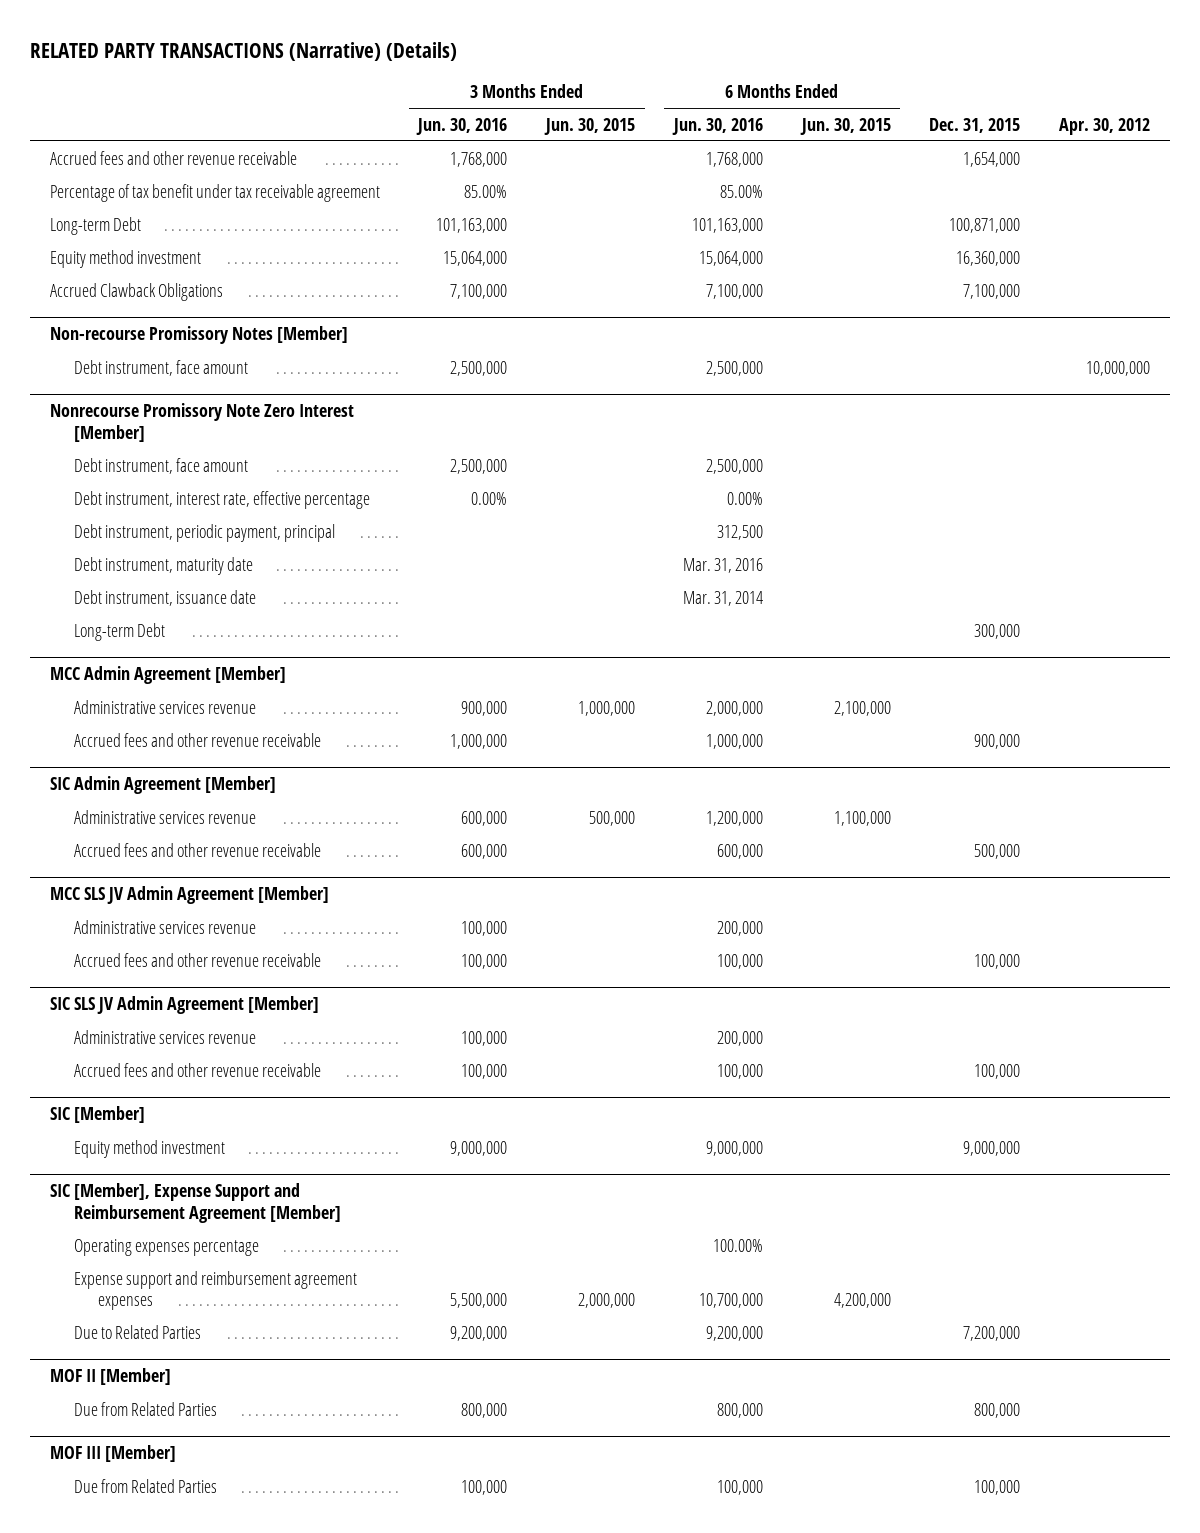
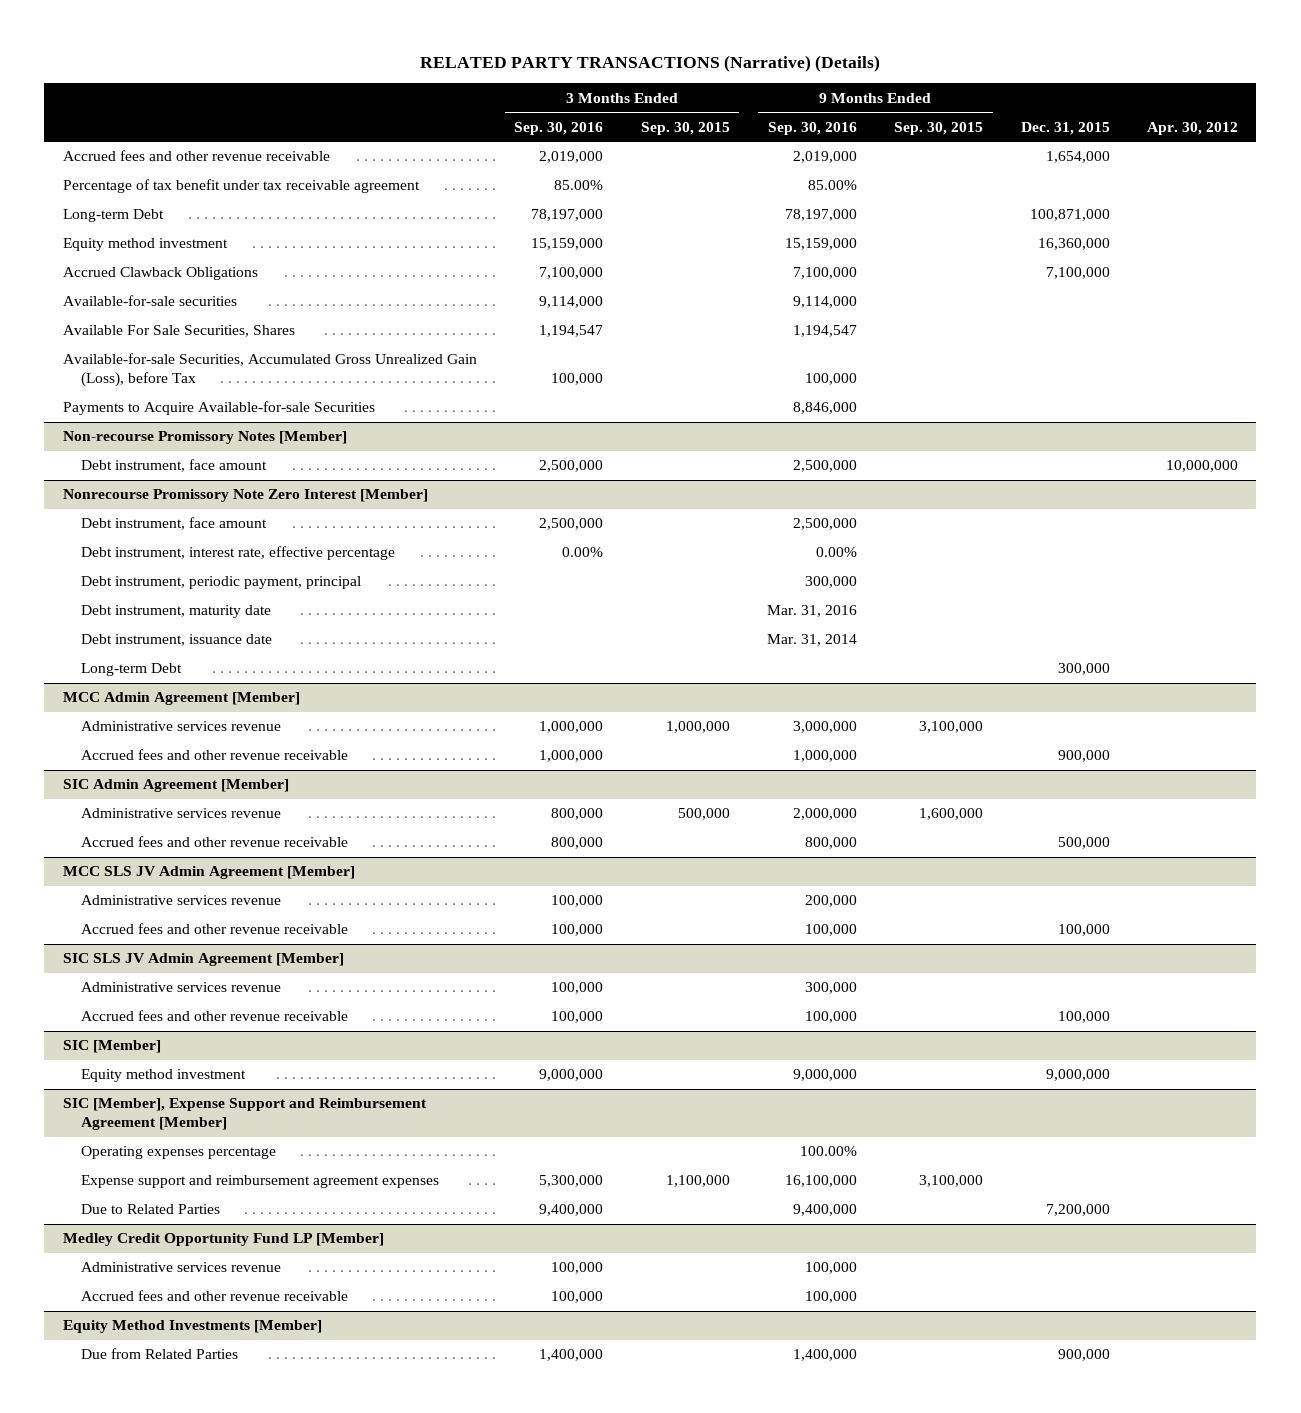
- | 3 Months Ended Jun. 30, 2016 | 3 Months Ended Jun. 30, 2015 | 6 Months Ended Jun. 30, 2016 | 6 Months Ended Jun. 30, 2015 | Dec. 31, 2015 | Apr. 30, 2012
+ | 3 Months Ended Sep. 30, 2016 | 3 Months Ended Sep. 30, 2015 | 9 Months Ended Sep. 30, 2016 | 9 Months Ended Sep. 30, 2015 | Dec. 31, 2015 | Apr. 30, 2012
+ Available-for-sale securities | 9,114,000 | | 9,114,000 | | |
+ Available For Sale Securities, Shares | 1,194,547 | | 1,194,547 | | |
+ Available-for-sale Securities, Accumulated Gross Unrealized Gain (Loss), before Tax | 100,000 | | 100,000 | | |
+ Payments to Acquire Available-for-sale Securities | | | 8,846,000 | | |
- MOF II [Member]
- Due from Related Parties | 800,000 | | 800,000 | | 800,000 |
- MOF III [Member]
- Due from Related Parties | 100,000 | | 100,000 | | 100,000 |
+ Medley Credit Opportunity Fund LP [Member]
+ Administrative services revenue | 100,000 | | 100,000 | | |
+ Accrued fees and other revenue receivable | 100,000 | | 100,000 | | |
+ Equity Method Investments [Member]
+ Due from Related Parties | 1,400,000 | | 1,400,000 | | 900,000 |

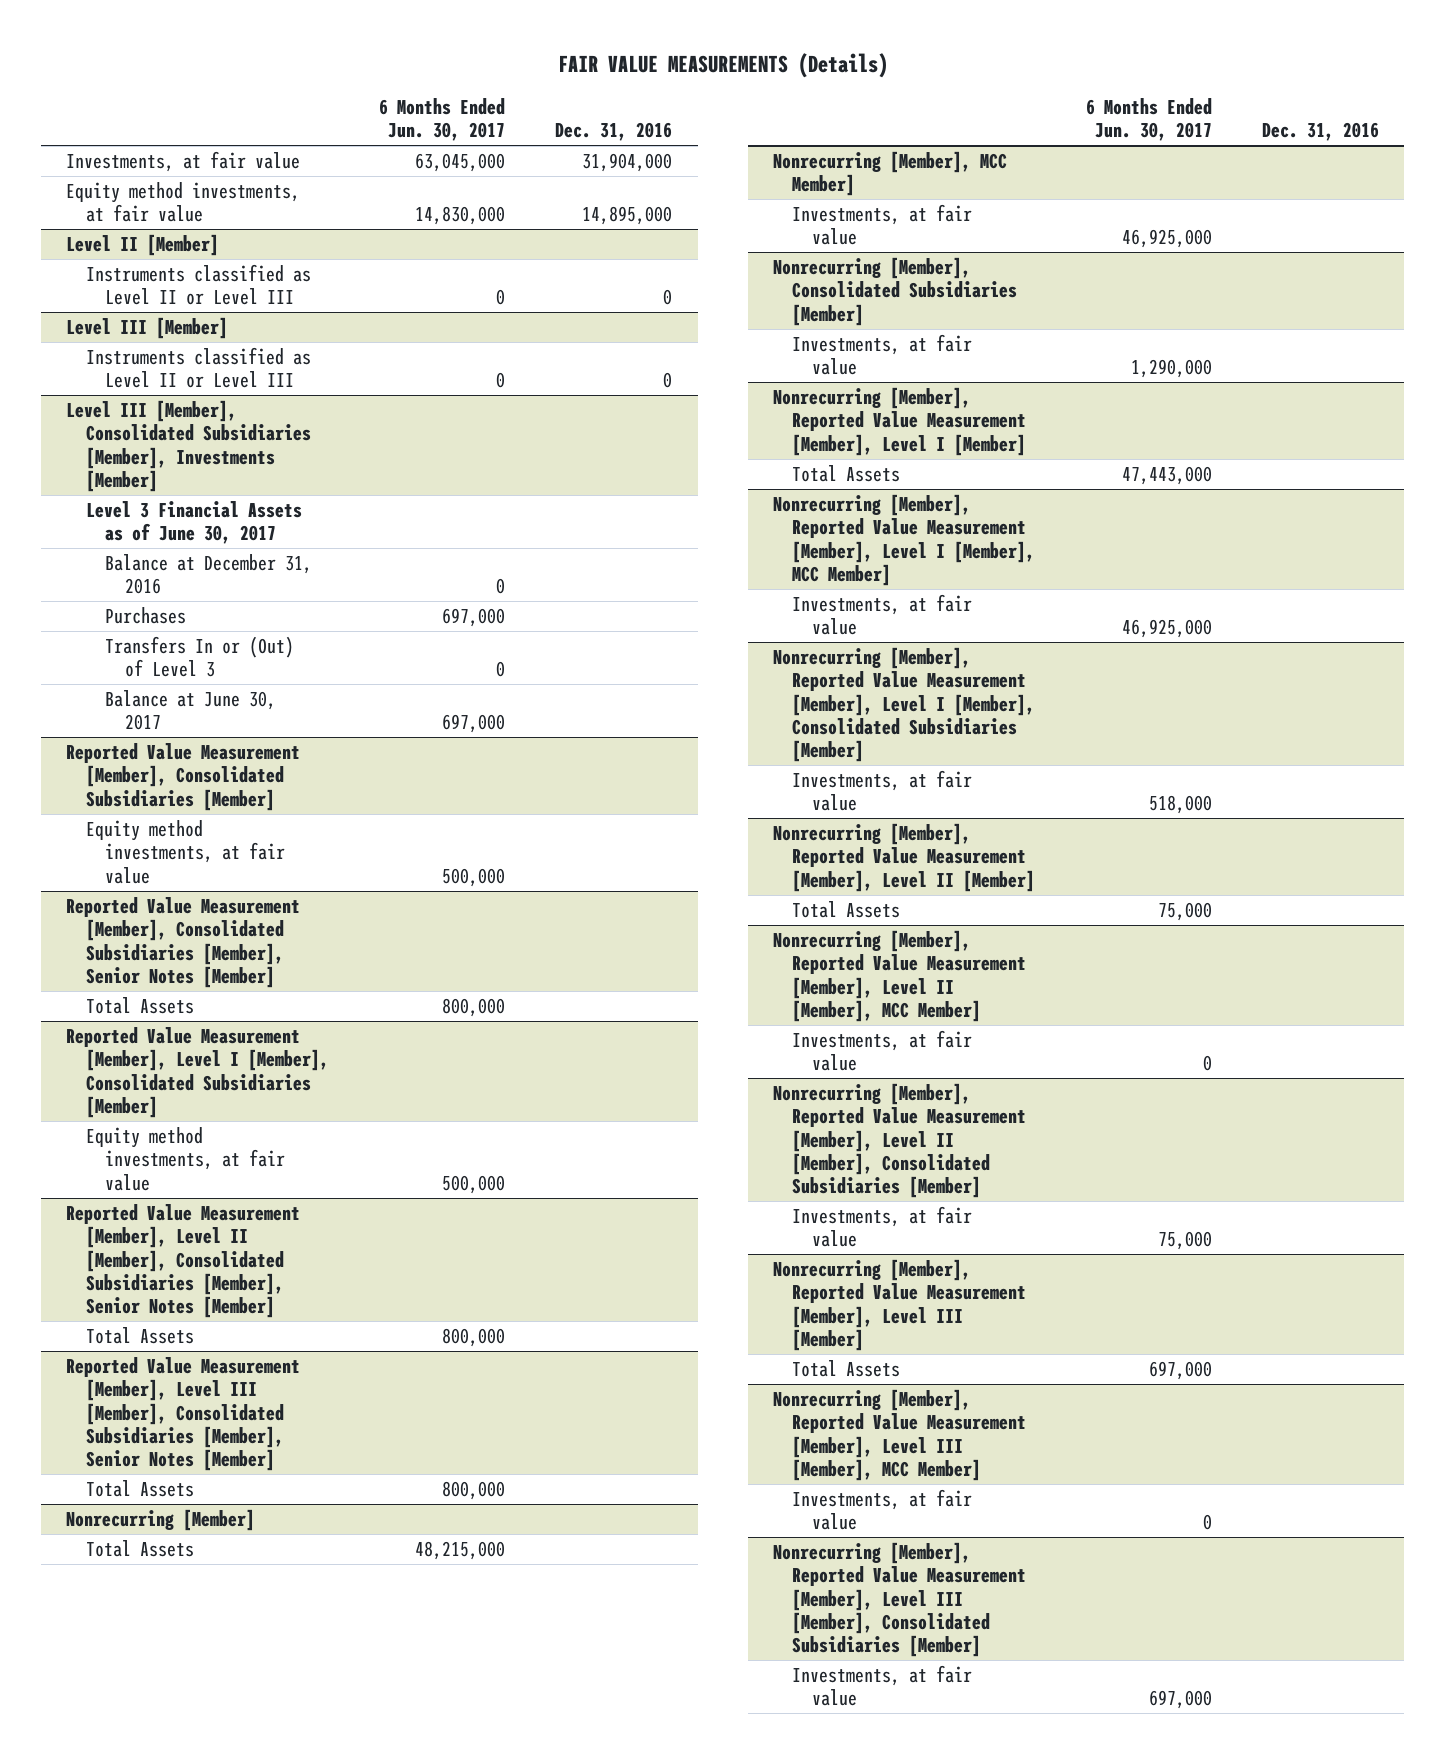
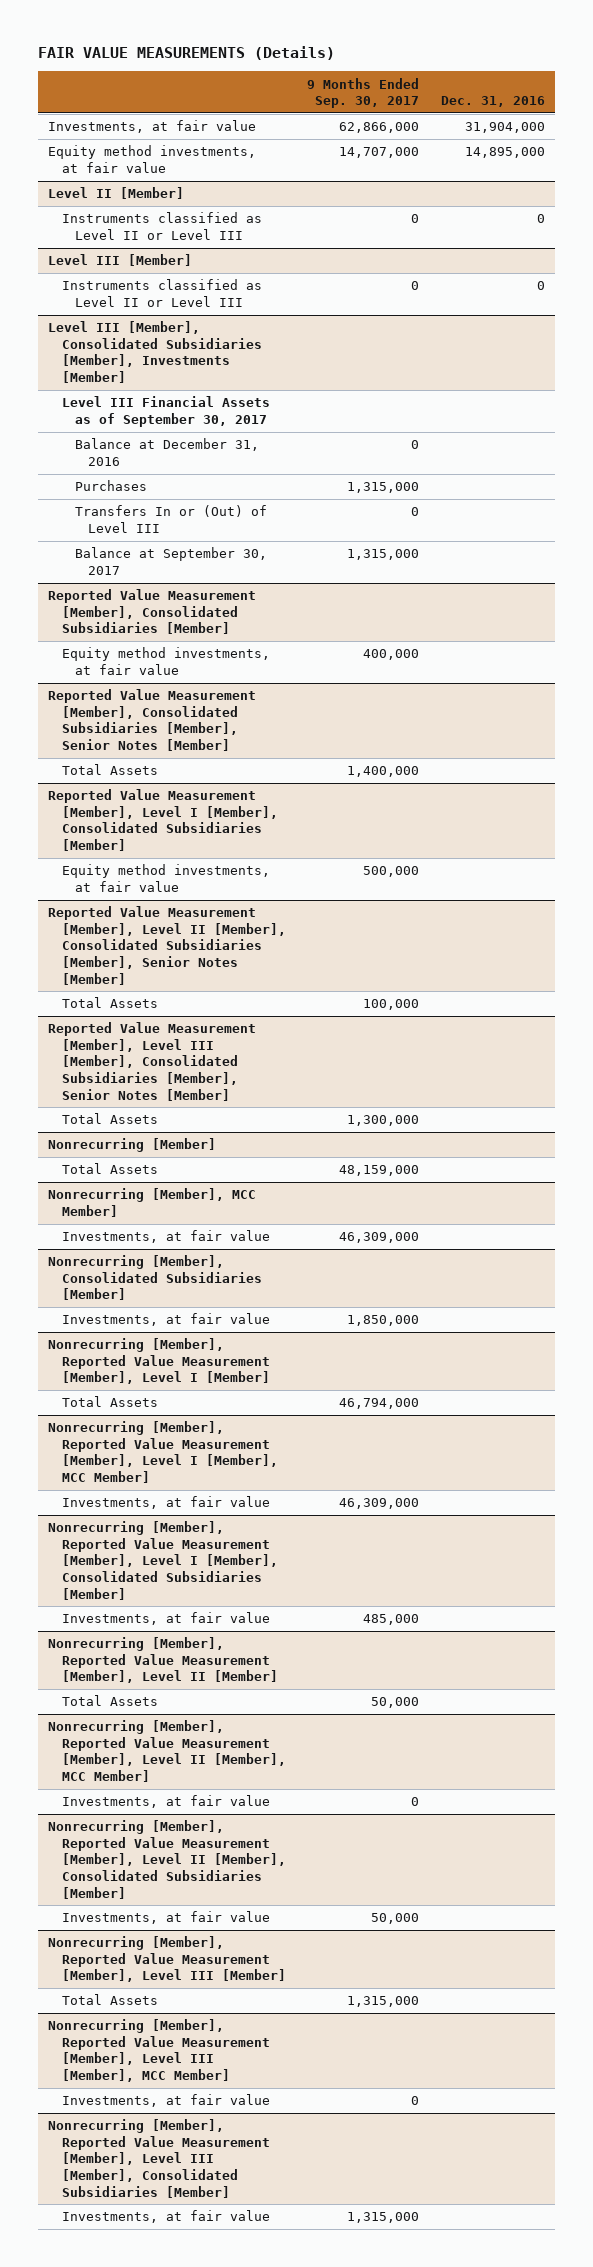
- | 6 Months Ended Jun. 30, 2017 | Dec. 31, 2016
+ | 9 Months Ended Sep. 30, 2017 | Dec. 31, 2016
@ Level III [Member], Consolidated Subsidiaries [Member], Investments [Member]
- Level 3 Financial Assets as of June 30, 2017
+ Level III Financial Assets as of September 30, 2017
- Transfers In or (Out) of Level 3 | 0 |
- Balance at June 30, 2017 | 697,000 |
+ Transfers In or (Out) of Level III | 0 |
+ Balance at September 30, 2017 | 1,315,000 |

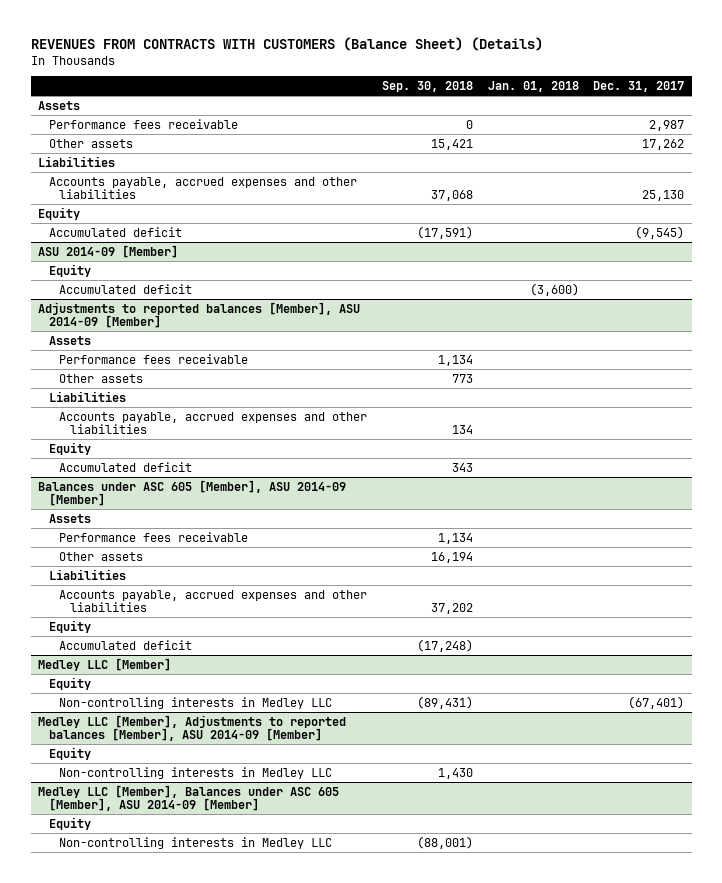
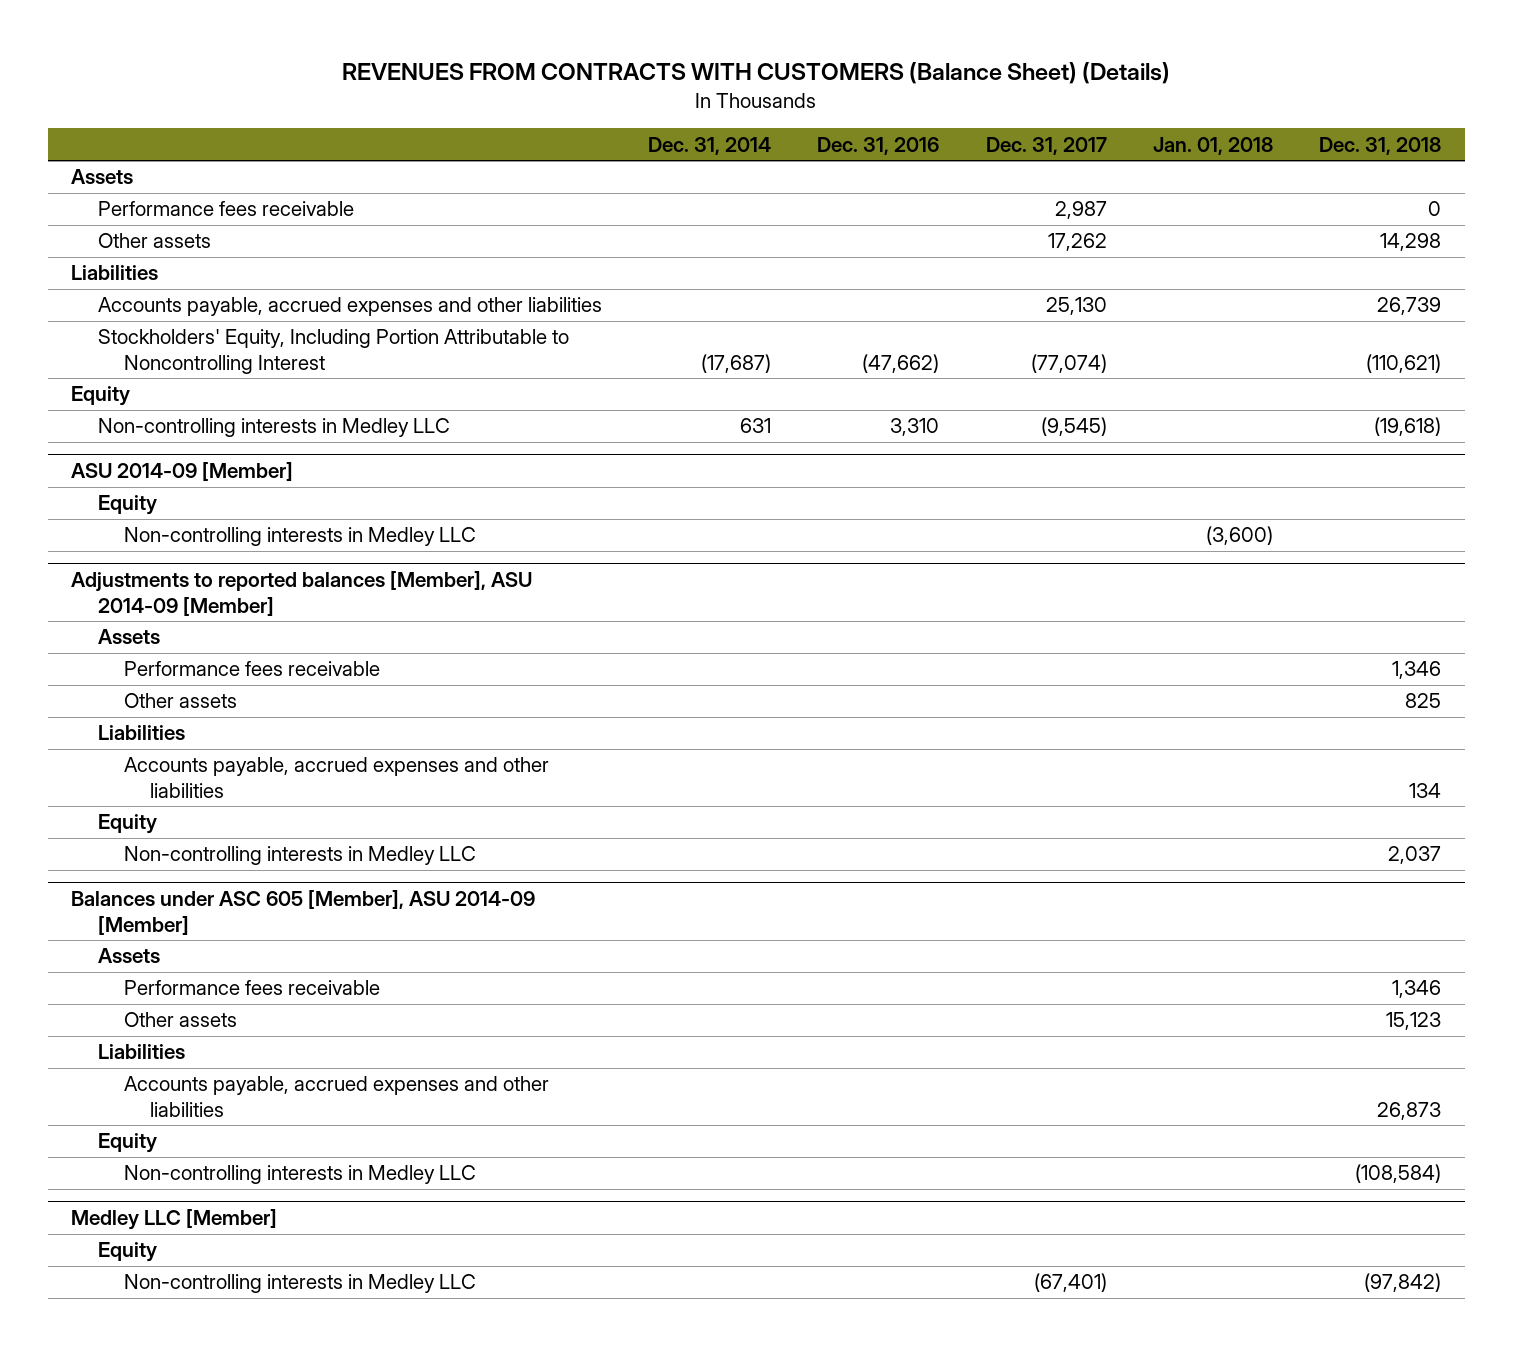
- | Sep. 30, 2018 | Jan. 01, 2018 | Dec. 31, 2017
+ | Dec. 31, 2014 | Dec. 31, 2016 | Dec. 31, 2017 | Jan. 01, 2018 | Dec. 31, 2018
+ Stockholders' Equity, Including Portion Attributable to Noncontrolling Interest | (17,687) | (47,662) | (77,074) | | (110,621)
- Accumulated deficit | (17,591) | | (9,545)
+ Non-controlling interests in Medley LLC | 631 | 3,310 | (9,545) | | (19,618)
@ ASU 2014-09 [Member]
- Accumulated deficit | | (3,600) |
+ Non-controlling interests in Medley LLC | | | | (3,600) |
@ Adjustments to reported balances [Member], ASU 2014-09 [Member]
- Accumulated deficit | 343 | |
+ Non-controlling interests in Medley LLC | | | | | 2,037
@ Balances under ASC 605 [Member], ASU 2014-09 [Member]
- Accumulated deficit | (17,248) | |
+ Non-controlling interests in Medley LLC | | | | | (108,584)
- Medley LLC [Member], Adjustments to reported balances [Member], ASU 2014-09 [Member]
- Equity
- Non-controlling interests in Medley LLC | 1,430 | |
- Medley LLC [Member], Balances under ASC 605 [Member], ASU 2014-09 [Member]
- Equity
- Non-controlling interests in Medley LLC | (88,001) | |

